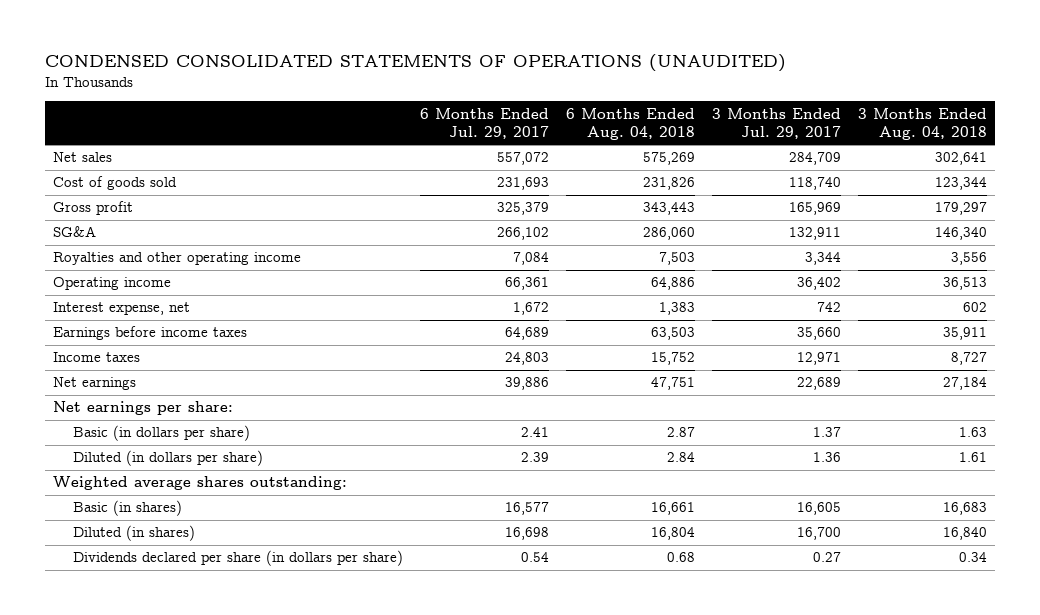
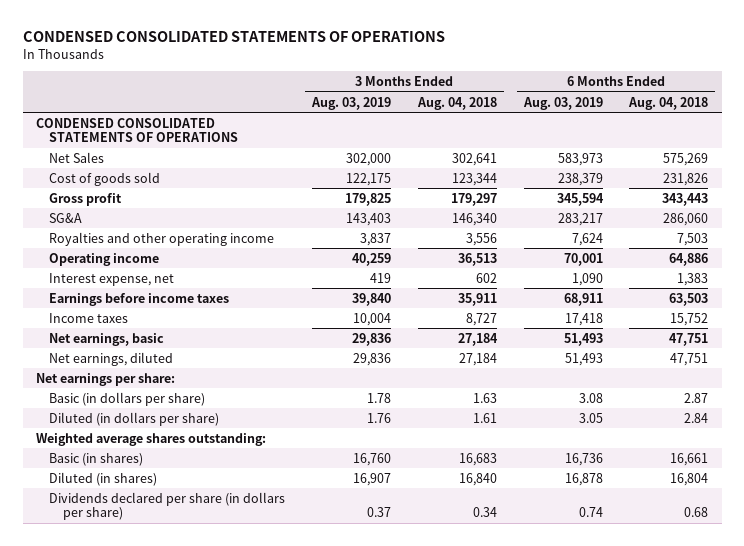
- CONDENSED CONSOLIDATED STATEMENTS OF OPERATIONS (UNAUDITED)
+ CONDENSED CONSOLIDATED STATEMENTS OF OPERATIONS
- | 6 Months Ended Jul. 29, 2017 | 6 Months Ended Aug. 04, 2018 | 3 Months Ended Jul. 29, 2017 | 3 Months Ended Aug. 04, 2018
+ | 3 Months Ended Aug. 03, 2019 | 3 Months Ended Aug. 04, 2018 | 6 Months Ended Aug. 03, 2019 | 6 Months Ended Aug. 04, 2018
- Net sales | 557,072 | 575,269 | 284,709 | 302,641
+ CONDENSED CONSOLIDATED STATEMENTS OF OPERATIONS
+ Net Sales | 302,000 | 302,641 | 583,973 | 575,269
- Net earnings | 39,886 | 47,751 | 22,689 | 27,184
+ Net earnings, basic | 29,836 | 27,184 | 51,493 | 47,751
+ Net earnings, diluted | 29,836 | 27,184 | 51,493 | 47,751

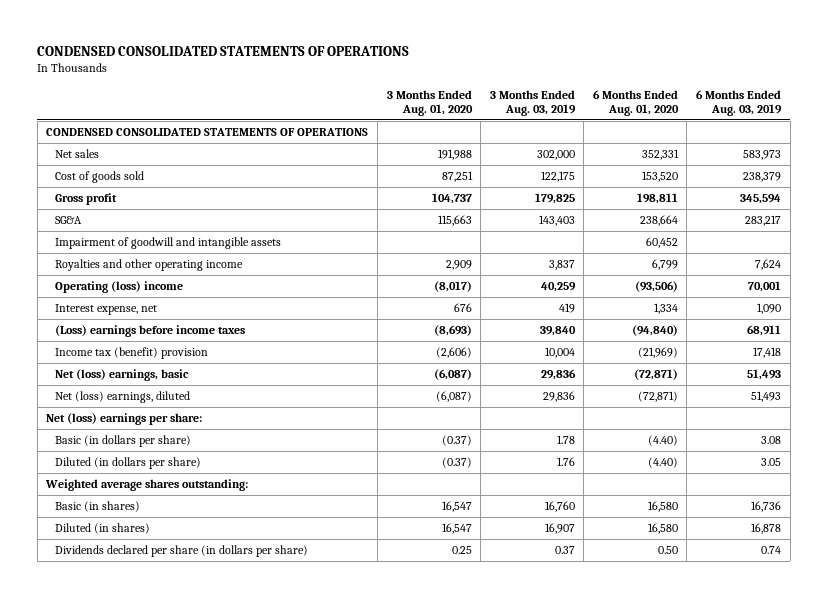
- | 3 Months Ended Aug. 03, 2019 | 3 Months Ended Aug. 04, 2018 | 6 Months Ended Aug. 03, 2019 | 6 Months Ended Aug. 04, 2018
+ | 3 Months Ended Aug. 01, 2020 | 3 Months Ended Aug. 03, 2019 | 6 Months Ended Aug. 01, 2020 | 6 Months Ended Aug. 03, 2019
- Net Sales | 302,000 | 302,641 | 583,973 | 575,269
+ Net sales | 191,988 | 302,000 | 352,331 | 583,973
+ Impairment of goodwill and intangible assets | | | 60,452 |
- Operating income | 40,259 | 36,513 | 70,001 | 64,886
+ Operating (loss) income | (8,017) | 40,259 | (93,506) | 70,001
- Earnings before income taxes | 39,840 | 35,911 | 68,911 | 63,503
- Income taxes | 10,004 | 8,727 | 17,418 | 15,752
- Net earnings, basic | 29,836 | 27,184 | 51,493 | 47,751
- Net earnings, diluted | 29,836 | 27,184 | 51,493 | 47,751
- Net earnings per share:
+ (Loss) earnings before income taxes | (8,693) | 39,840 | (94,840) | 68,911
+ Income tax (benefit) provision | (2,606) | 10,004 | (21,969) | 17,418
+ Net (loss) earnings, basic | (6,087) | 29,836 | (72,871) | 51,493
+ Net (loss) earnings, diluted | (6,087) | 29,836 | (72,871) | 51,493
+ Net (loss) earnings per share:

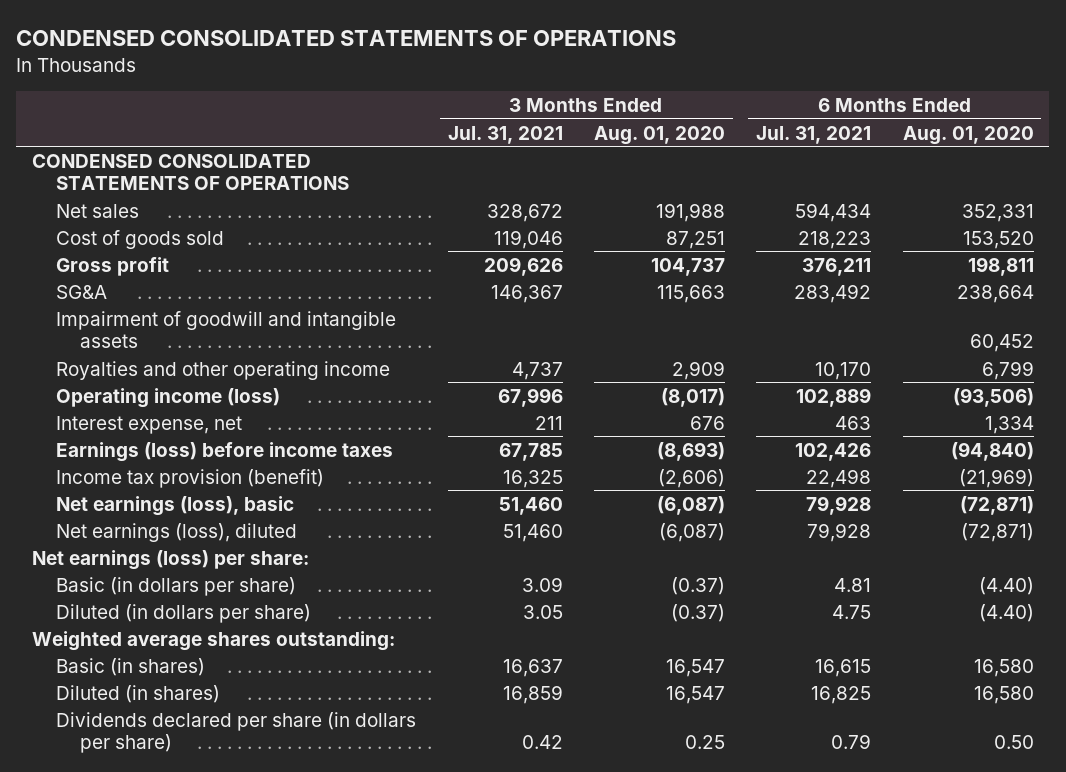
- | 3 Months Ended Aug. 01, 2020 | 3 Months Ended Aug. 03, 2019 | 6 Months Ended Aug. 01, 2020 | 6 Months Ended Aug. 03, 2019
+ | 3 Months Ended Jul. 31, 2021 | 3 Months Ended Aug. 01, 2020 | 6 Months Ended Jul. 31, 2021 | 6 Months Ended Aug. 01, 2020
- Operating (loss) income | (8,017) | 40,259 | (93,506) | 70,001
+ Operating income (loss) | 67,996 | (8,017) | 102,889 | (93,506)
- (Loss) earnings before income taxes | (8,693) | 39,840 | (94,840) | 68,911
- Income tax (benefit) provision | (2,606) | 10,004 | (21,969) | 17,418
- Net (loss) earnings, basic | (6,087) | 29,836 | (72,871) | 51,493
- Net (loss) earnings, diluted | (6,087) | 29,836 | (72,871) | 51,493
- Net (loss) earnings per share:
+ Earnings (loss) before income taxes | 67,785 | (8,693) | 102,426 | (94,840)
+ Income tax provision (benefit) | 16,325 | (2,606) | 22,498 | (21,969)
+ Net earnings (loss), basic | 51,460 | (6,087) | 79,928 | (72,871)
+ Net earnings (loss), diluted | 51,460 | (6,087) | 79,928 | (72,871)
+ Net earnings (loss) per share:

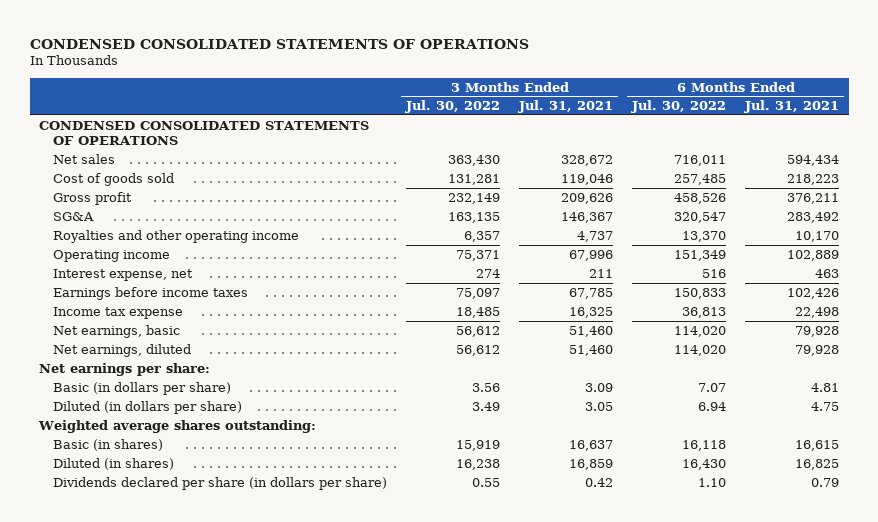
- | 3 Months Ended Jul. 31, 2021 | 3 Months Ended Aug. 01, 2020 | 6 Months Ended Jul. 31, 2021 | 6 Months Ended Aug. 01, 2020
+ | 3 Months Ended Jul. 30, 2022 | 3 Months Ended Jul. 31, 2021 | 6 Months Ended Jul. 30, 2022 | 6 Months Ended Jul. 31, 2021
- Impairment of goodwill and intangible assets | | | | 60,452
- Operating income (loss) | 67,996 | (8,017) | 102,889 | (93,506)
+ Operating income | 75,371 | 67,996 | 151,349 | 102,889
- Earnings (loss) before income taxes | 67,785 | (8,693) | 102,426 | (94,840)
- Income tax provision (benefit) | 16,325 | (2,606) | 22,498 | (21,969)
- Net earnings (loss), basic | 51,460 | (6,087) | 79,928 | (72,871)
- Net earnings (loss), diluted | 51,460 | (6,087) | 79,928 | (72,871)
- Net earnings (loss) per share:
+ Earnings before income taxes | 75,097 | 67,785 | 150,833 | 102,426
+ Income tax expense | 18,485 | 16,325 | 36,813 | 22,498
+ Net earnings, basic | 56,612 | 51,460 | 114,020 | 79,928
+ Net earnings, diluted | 56,612 | 51,460 | 114,020 | 79,928
+ Net earnings per share:

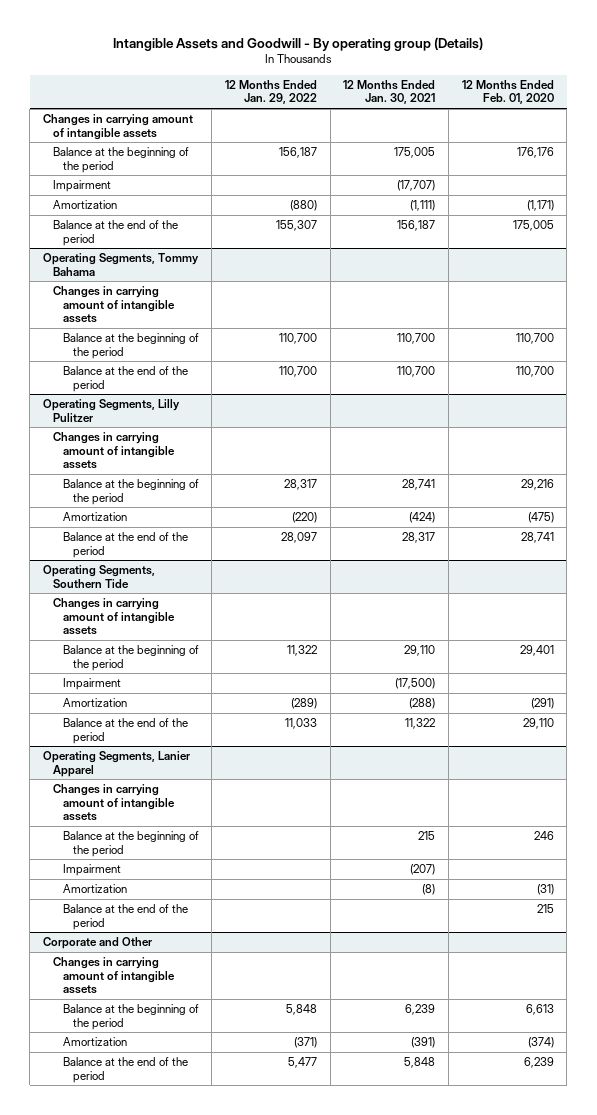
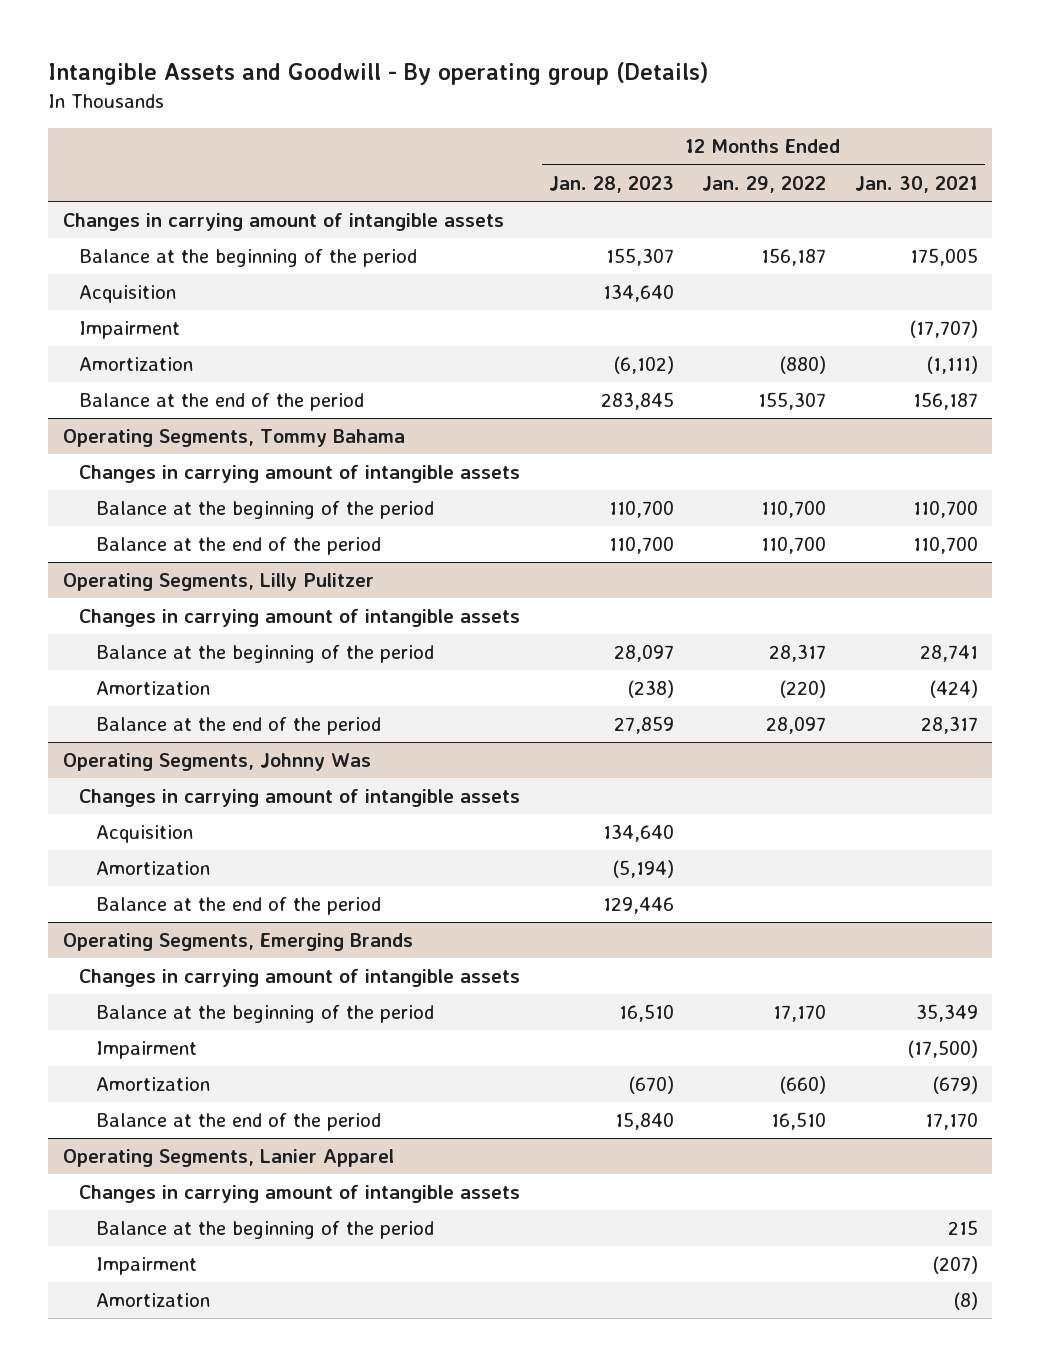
- | 12 Months Ended Jan. 29, 2022 | 12 Months Ended Jan. 30, 2021 | 12 Months Ended Feb. 01, 2020
+ | 12 Months Ended Jan. 28, 2023 | 12 Months Ended Jan. 29, 2022 | 12 Months Ended Jan. 30, 2021
+ Acquisition | 134,640 | |
- Operating Segments, Southern Tide
+ Operating Segments, Johnny Was
- Balance at the beginning of the period | 11,322 | 29,110 | 29,401
+ Acquisition | 134,640 | |
+ Amortization | (5,194) | |
+ Balance at the end of the period | 129,446 | |
+ Operating Segments, Emerging Brands
+ Changes in carrying amount of intangible assets
+ Balance at the beginning of the period | 16,510 | 17,170 | 35,349
- Amortization | (289) | (288) | (291)
- Balance at the end of the period | 11,033 | 11,322 | 29,110
+ Amortization | (670) | (660) | (679)
+ Balance at the end of the period | 15,840 | 16,510 | 17,170
@ Operating Segments, Lanier Apparel
- Balance at the end of the period | | | 215
- Corporate and Other
- Changes in carrying amount of intangible assets
- Balance at the beginning of the period | 5,848 | 6,239 | 6,613
- Amortization | (371) | (391) | (374)
- Balance at the end of the period | 5,477 | 5,848 | 6,239

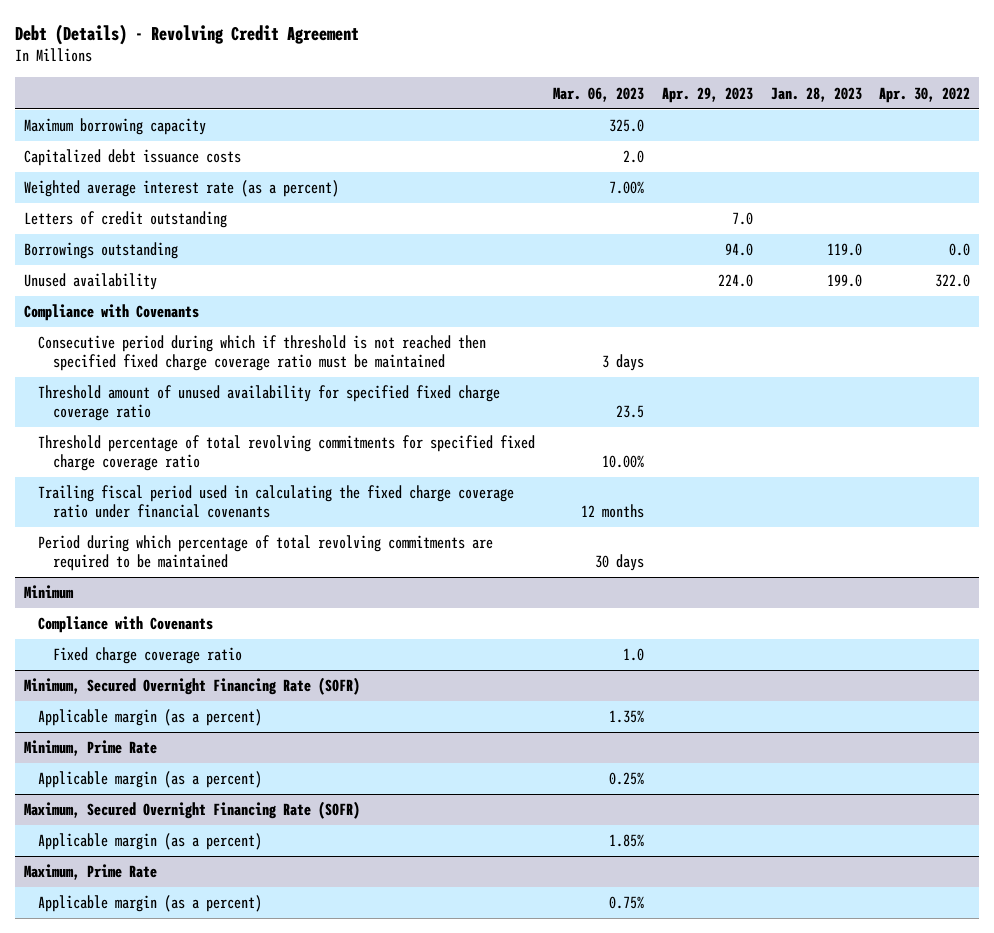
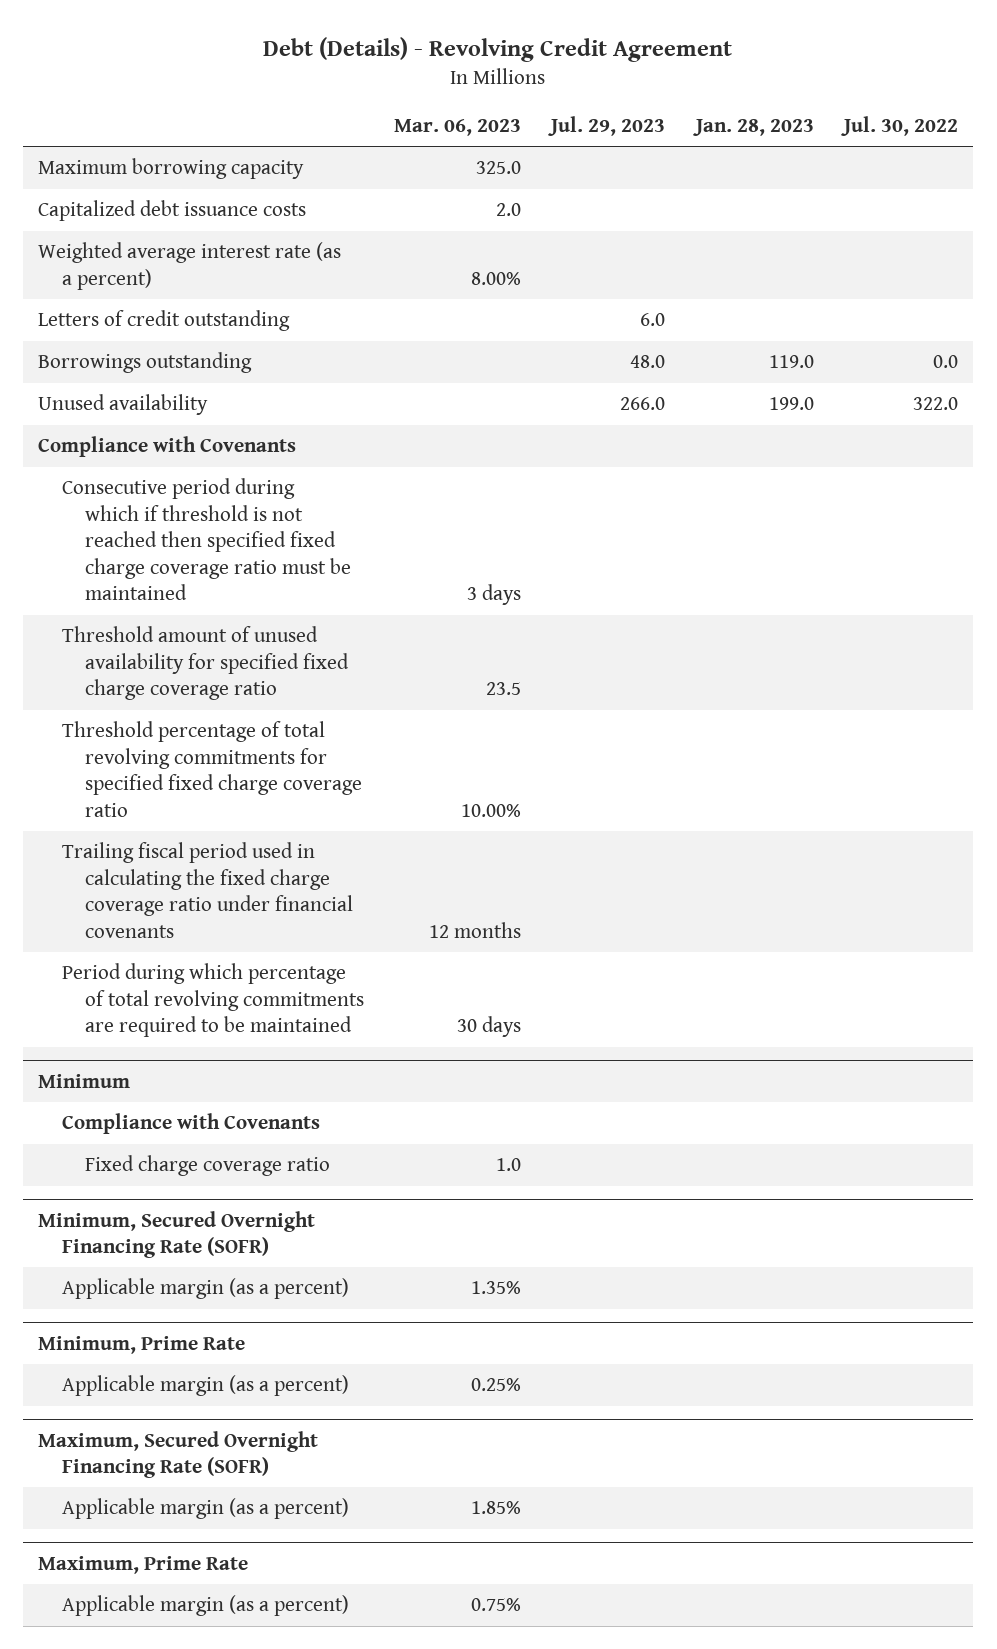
- | Mar. 06, 2023 | Apr. 29, 2023 | Jan. 28, 2023 | Apr. 30, 2022
+ | Mar. 06, 2023 | Jul. 29, 2023 | Jan. 28, 2023 | Jul. 30, 2022
- Weighted average interest rate (as a percent) | 7.00% | | |
+ Weighted average interest rate (as a percent) | 8.00% | | |

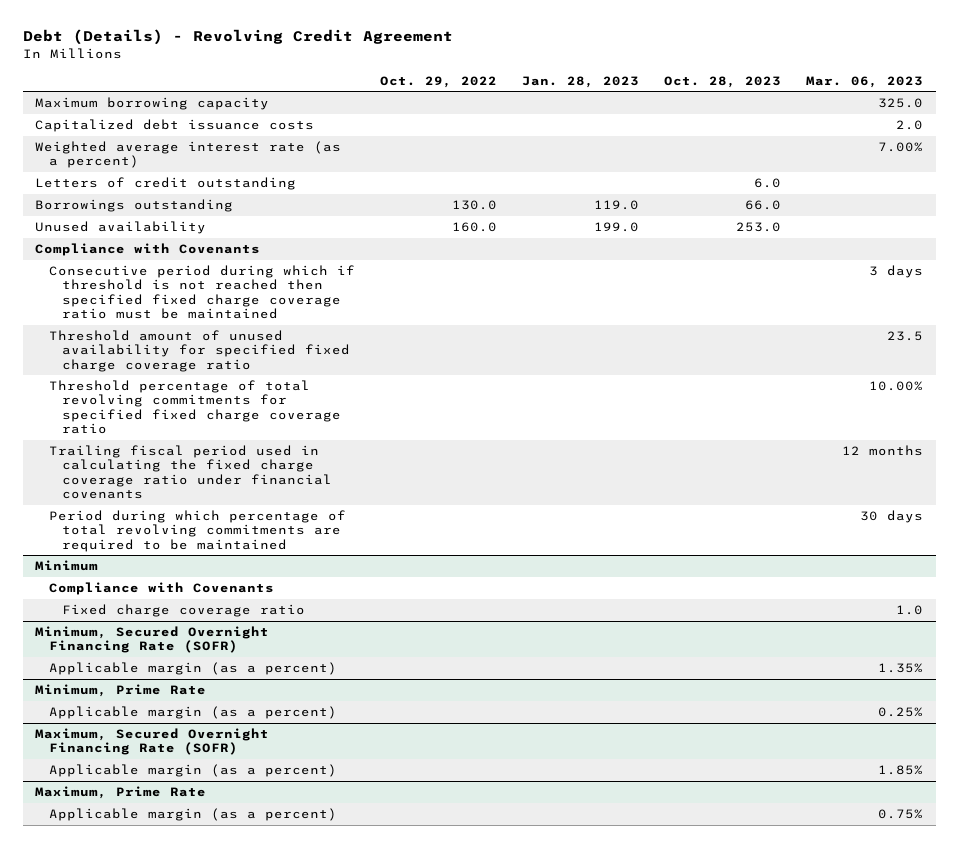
- | Mar. 06, 2023 | Jul. 29, 2023 | Jan. 28, 2023 | Jul. 30, 2022
+ | Oct. 29, 2022 | Jan. 28, 2023 | Oct. 28, 2023 | Mar. 06, 2023
- Weighted average interest rate (as a percent) | 8.00% | | |
+ Weighted average interest rate (as a percent) | | | | 7.00%

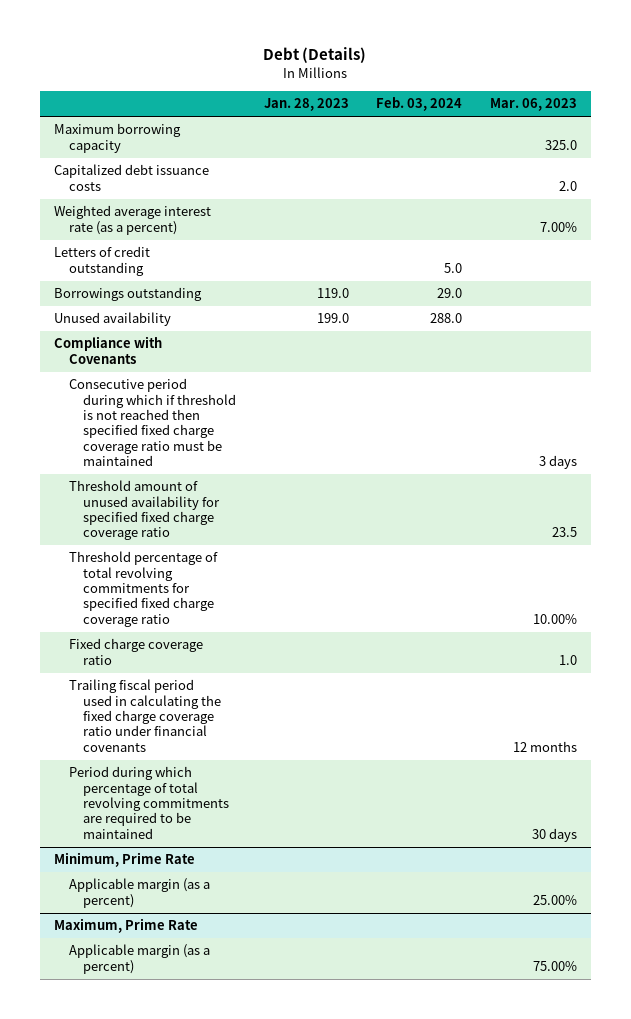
- Debt (Details) - Revolving Credit Agreement
+ Debt (Details)
- | Oct. 29, 2022 | Jan. 28, 2023 | Oct. 28, 2023 | Mar. 06, 2023
+ | Jan. 28, 2023 | Feb. 03, 2024 | Mar. 06, 2023
+ Fixed charge coverage ratio | | | 1.0
- Minimum
- Compliance with Covenants
- Fixed charge coverage ratio | | | | 1.0
- Minimum, Secured Overnight Financing Rate (SOFR)
- Applicable margin (as a percent) | | | | 1.35%
@ Minimum, Prime Rate
- Applicable margin (as a percent) | | | | 0.25%
- Maximum, Secured Overnight Financing Rate (SOFR)
- Applicable margin (as a percent) | | | | 1.85%
@ Minimum, Prime Rate
+ Applicable margin (as a percent) | | | 25.00%
@ Maximum, Prime Rate
- Applicable margin (as a percent) | | | | 0.75%
+ Applicable margin (as a percent) | | | 75.00%

